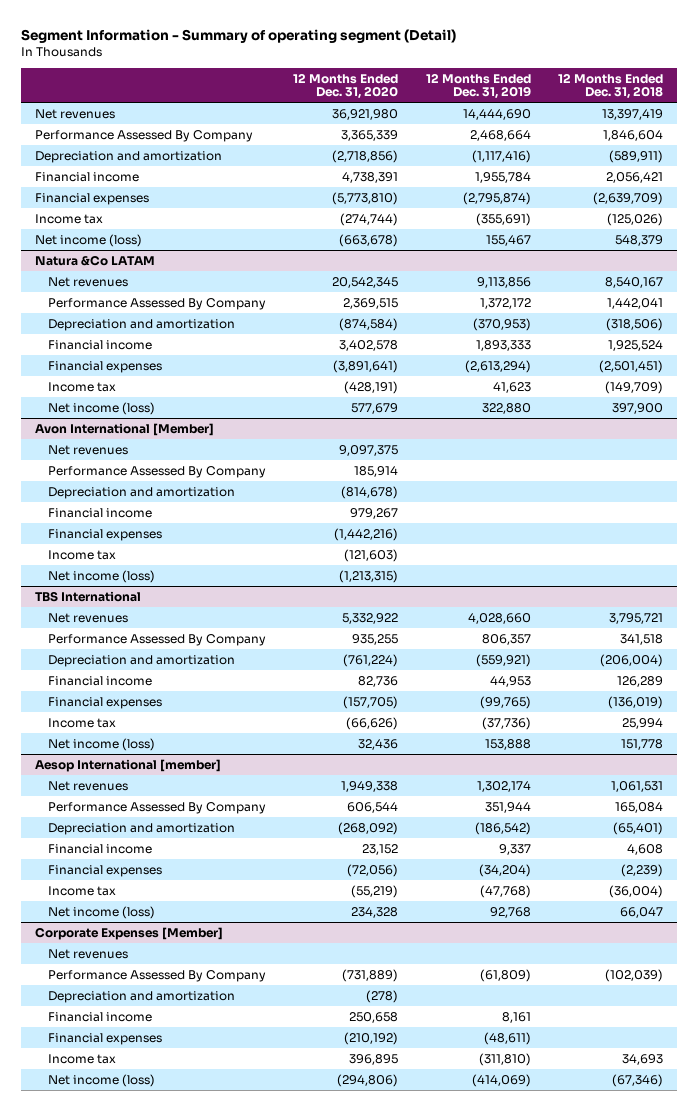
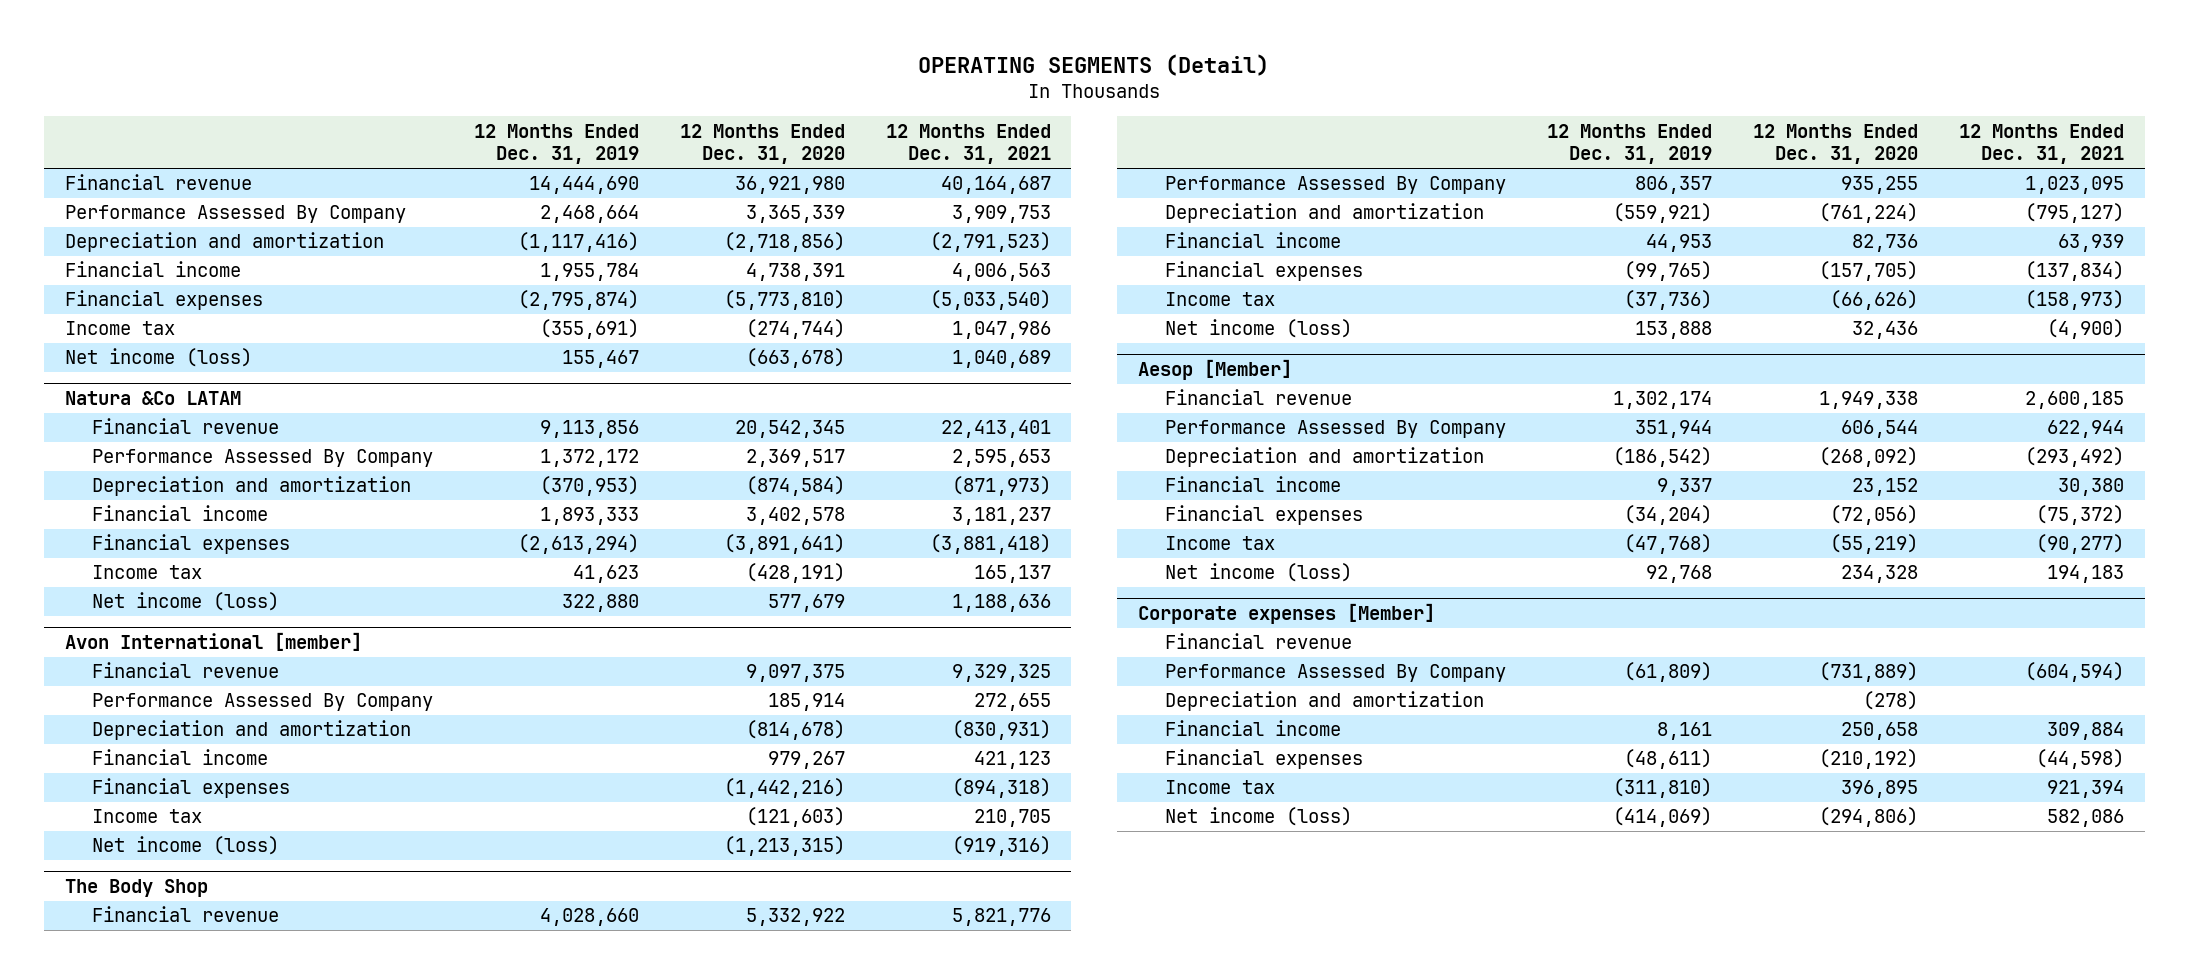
- Segment Information - Summary of operating segment (Detail)
+ OPERATING SEGMENTS (Detail)
- | 12 Months Ended Dec. 31, 2020 | 12 Months Ended Dec. 31, 2019 | 12 Months Ended Dec. 31, 2018
+ | 12 Months Ended Dec. 31, 2019 | 12 Months Ended Dec. 31, 2020 | 12 Months Ended Dec. 31, 2021
- Net revenues | 36,921,980 | 14,444,690 | 13,397,419
+ Financial revenue | 14,444,690 | 36,921,980 | 40,164,687
@ Natura &Co LATAM
- Net revenues | 20,542,345 | 9,113,856 | 8,540,167
- Performance Assessed By Company | 2,369,515 | 1,372,172 | 1,442,041
+ Financial revenue | 9,113,856 | 20,542,345 | 22,413,401
+ Performance Assessed By Company | 1,372,172 | 2,369,517 | 2,595,653
- Avon International [Member]
- Net revenues | 9,097,375 | |
+ Avon International [member]
+ Financial revenue | | 9,097,375 | 9,329,325
- TBS International
- Net revenues | 5,332,922 | 4,028,660 | 3,795,721
+ The Body Shop
+ Financial revenue | 4,028,660 | 5,332,922 | 5,821,776
- Aesop International [member]
- Net revenues | 1,949,338 | 1,302,174 | 1,061,531
+ Aesop [Member]
+ Financial revenue | 1,302,174 | 1,949,338 | 2,600,185
- Corporate Expenses [Member]
- Net revenues
+ Corporate expenses [Member]
+ Financial revenue

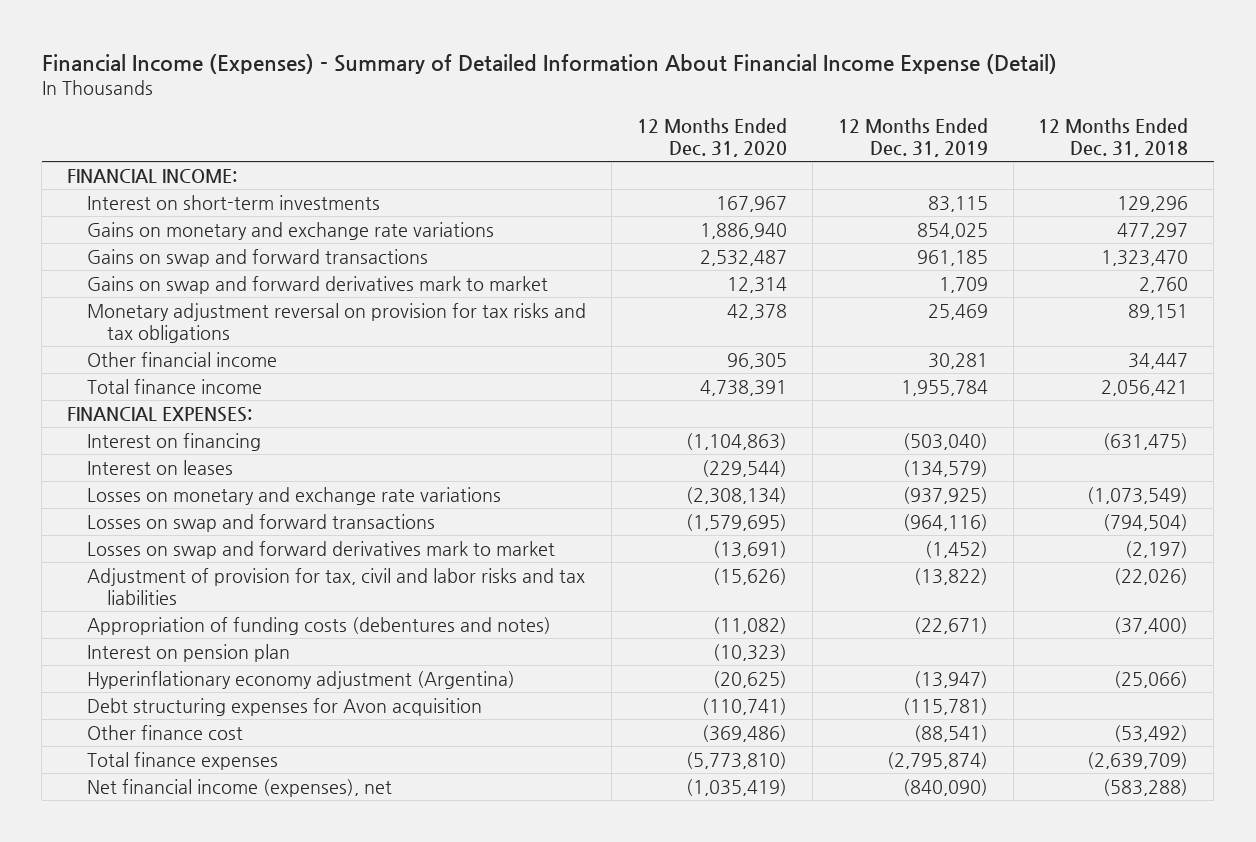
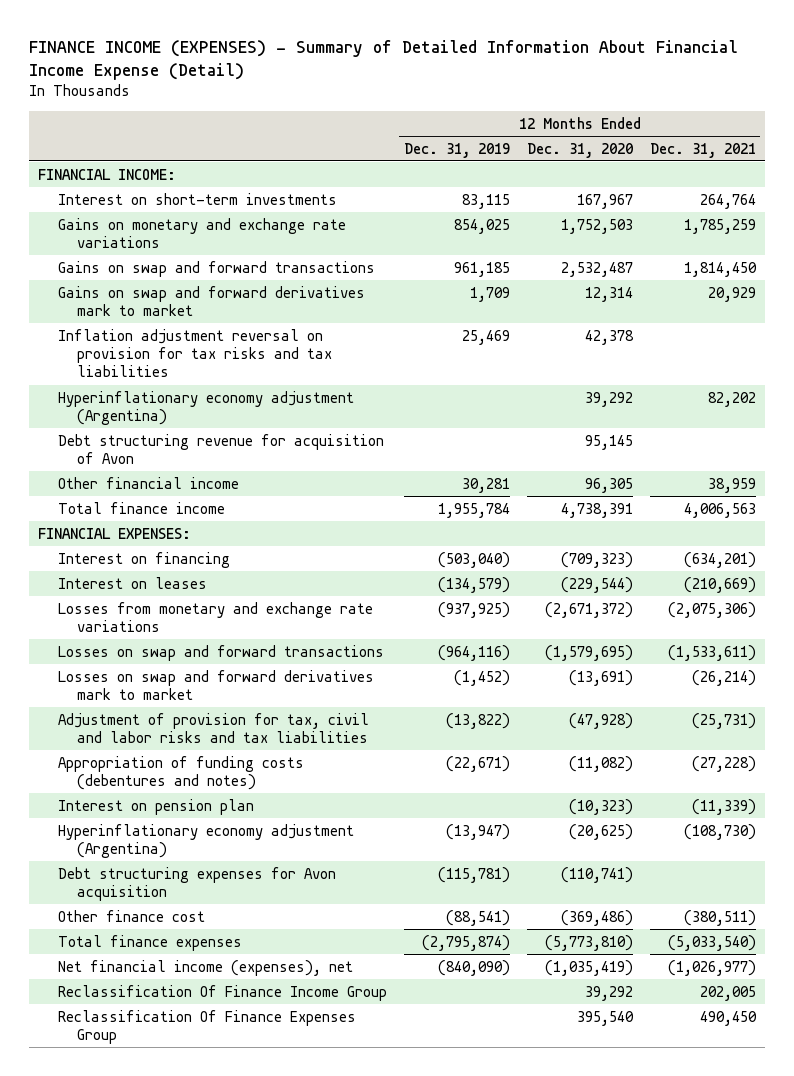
- Financial Income (Expenses) - Summary of Detailed Information About Financial Income Expense (Detail)
+ FINANCE INCOME (EXPENSES) - Summary of Detailed Information About Financial Income Expense (Detail)
- | 12 Months Ended Dec. 31, 2020 | 12 Months Ended Dec. 31, 2019 | 12 Months Ended Dec. 31, 2018
+ | 12 Months Ended Dec. 31, 2019 | 12 Months Ended Dec. 31, 2020 | 12 Months Ended Dec. 31, 2021
- Gains on monetary and exchange rate variations | 1,886,940 | 854,025 | 477,297
+ Gains on monetary and exchange rate variations | 854,025 | 1,752,503 | 1,785,259
- Monetary adjustment reversal on provision for tax risks and tax obligations | 42,378 | 25,469 | 89,151
+ Inflation adjustment reversal on provision for tax risks and tax liabilities | 25,469 | 42,378 |
+ Hyperinflationary economy adjustment (Argentina) | | 39,292 | 82,202
+ Debt structuring revenue for acquisition of Avon | | 95,145 |
- Interest on financing | (1,104,863) | (503,040) | (631,475)
+ Interest on financing | (503,040) | (709,323) | (634,201)
- Losses on monetary and exchange rate variations | (2,308,134) | (937,925) | (1,073,549)
+ Losses from monetary and exchange rate variations | (937,925) | (2,671,372) | (2,075,306)
- Adjustment of provision for tax, civil and labor risks and tax liabilities | (15,626) | (13,822) | (22,026)
+ Adjustment of provision for tax, civil and labor risks and tax liabilities | (13,822) | (47,928) | (25,731)
+ Reclassification Of Finance Income Group | | 39,292 | 202,005
+ Reclassification Of Finance Expenses Group | | 395,540 | 490,450

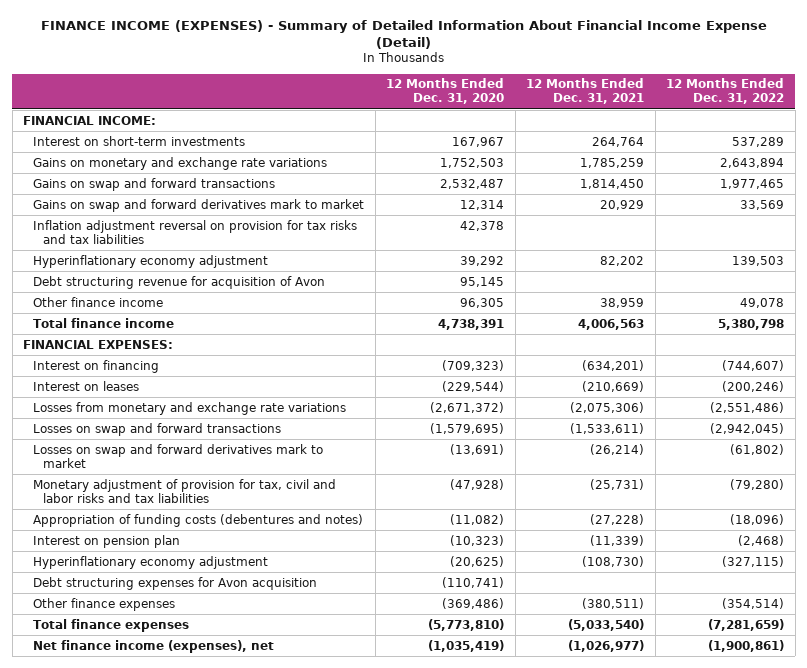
- | 12 Months Ended Dec. 31, 2019 | 12 Months Ended Dec. 31, 2020 | 12 Months Ended Dec. 31, 2021
+ | 12 Months Ended Dec. 31, 2020 | 12 Months Ended Dec. 31, 2021 | 12 Months Ended Dec. 31, 2022
- Hyperinflationary economy adjustment (Argentina) | | 39,292 | 82,202
+ Hyperinflationary economy adjustment | 39,292 | 82,202 | 139,503
- Other financial income | 30,281 | 96,305 | 38,959
+ Other finance income | 96,305 | 38,959 | 49,078
- Adjustment of provision for tax, civil and labor risks and tax liabilities | (13,822) | (47,928) | (25,731)
+ Monetary adjustment of provision for tax, civil and labor risks and tax liabilities | (47,928) | (25,731) | (79,280)
- Hyperinflationary economy adjustment (Argentina) | (13,947) | (20,625) | (108,730)
+ Hyperinflationary economy adjustment | (20,625) | (108,730) | (327,115)
- Other finance cost | (88,541) | (369,486) | (380,511)
+ Other finance expenses | (369,486) | (380,511) | (354,514)
- Net financial income (expenses), net | (840,090) | (1,035,419) | (1,026,977)
- Reclassification Of Finance Income Group | | 39,292 | 202,005
- Reclassification Of Finance Expenses Group | | 395,540 | 490,450
+ Net finance income (expenses), net | (1,035,419) | (1,026,977) | (1,900,861)

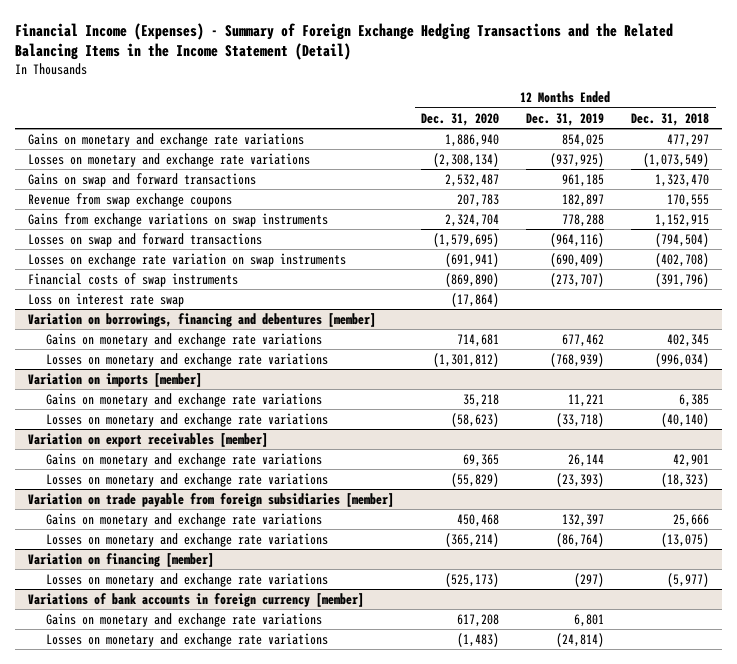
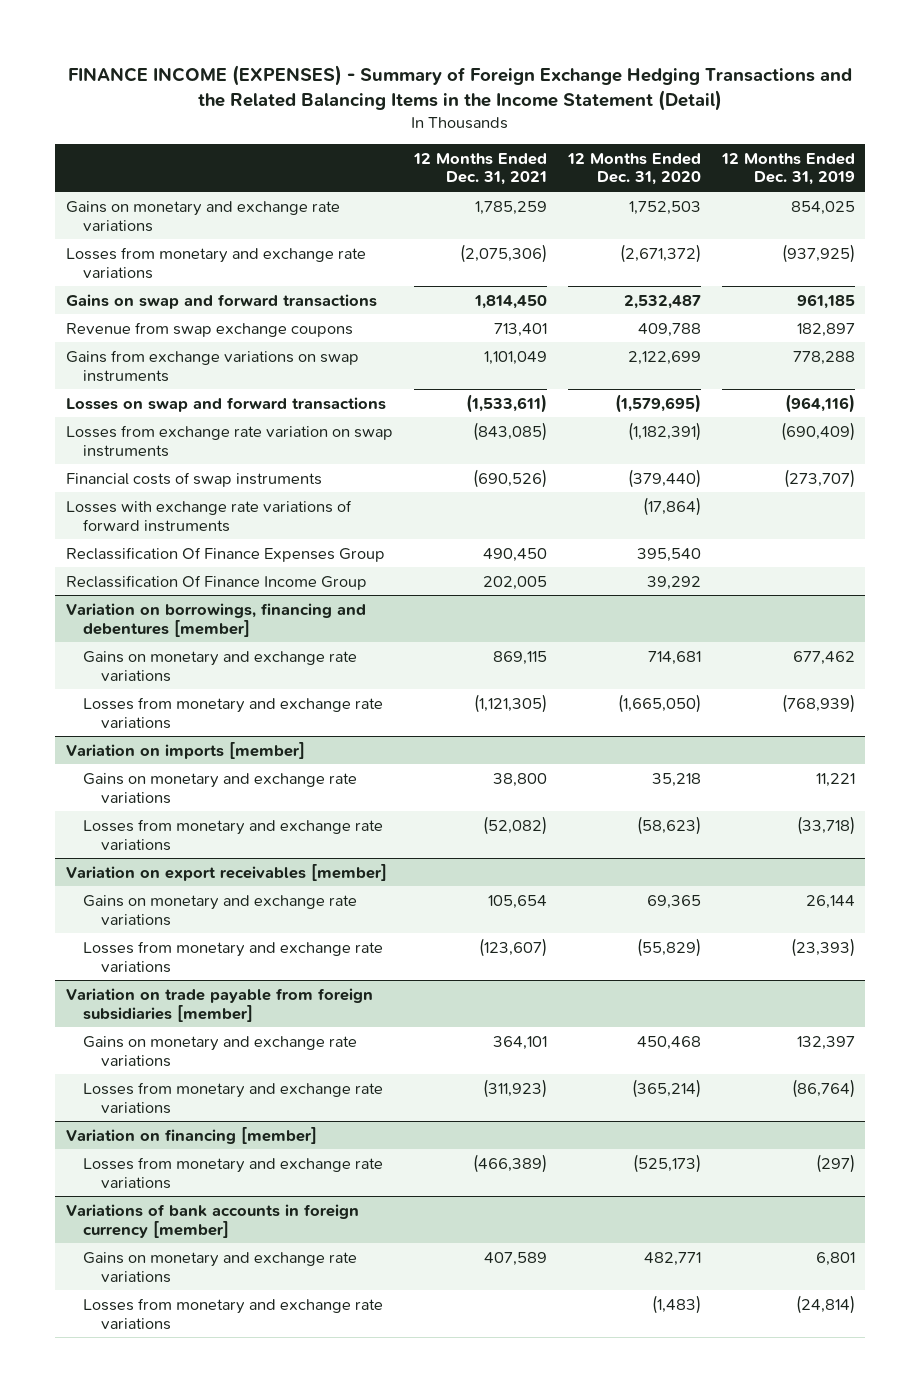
- Financial Income (Expenses) - Summary of Foreign Exchange Hedging Transactions and the Related Balancing Items in the Income Statement (Detail)
+ FINANCE INCOME (EXPENSES) - Summary of Foreign Exchange Hedging Transactions and the Related Balancing Items in the Income Statement (Detail)
- | 12 Months Ended Dec. 31, 2020 | 12 Months Ended Dec. 31, 2019 | 12 Months Ended Dec. 31, 2018
+ | 12 Months Ended Dec. 31, 2021 | 12 Months Ended Dec. 31, 2020 | 12 Months Ended Dec. 31, 2019
- Gains on monetary and exchange rate variations | 1,886,940 | 854,025 | 477,297
- Losses on monetary and exchange rate variations | (2,308,134) | (937,925) | (1,073,549)
+ Gains on monetary and exchange rate variations | 1,785,259 | 1,752,503 | 854,025
+ Losses from monetary and exchange rate variations | (2,075,306) | (2,671,372) | (937,925)
- Revenue from swap exchange coupons | 207,783 | 182,897 | 170,555
- Gains from exchange variations on swap instruments | 2,324,704 | 778,288 | 1,152,915
+ Revenue from swap exchange coupons | 713,401 | 409,788 | 182,897
+ Gains from exchange variations on swap instruments | 1,101,049 | 2,122,699 | 778,288
- Losses on exchange rate variation on swap instruments | (691,941) | (690,409) | (402,708)
- Financial costs of swap instruments | (869,890) | (273,707) | (391,796)
- Loss on interest rate swap | (17,864) | |
+ Losses from exchange rate variation on swap instruments | (843,085) | (1,182,391) | (690,409)
+ Financial costs of swap instruments | (690,526) | (379,440) | (273,707)
+ Losses with exchange rate variations of forward instruments | | (17,864) |
+ Reclassification Of Finance Expenses Group | 490,450 | 395,540 |
+ Reclassification Of Finance Income Group | 202,005 | 39,292 |
@ Variation on borrowings, financing and debentures [member]
- Losses on monetary and exchange rate variations | (1,301,812) | (768,939) | (996,034)
+ Losses from monetary and exchange rate variations | (1,121,305) | (1,665,050) | (768,939)
@ Variation on imports [member]
- Losses on monetary and exchange rate variations | (58,623) | (33,718) | (40,140)
+ Losses from monetary and exchange rate variations | (52,082) | (58,623) | (33,718)
@ Variation on export receivables [member]
- Losses on monetary and exchange rate variations | (55,829) | (23,393) | (18,323)
+ Losses from monetary and exchange rate variations | (123,607) | (55,829) | (23,393)
@ Variation on trade payable from foreign subsidiaries [member]
- Losses on monetary and exchange rate variations | (365,214) | (86,764) | (13,075)
+ Losses from monetary and exchange rate variations | (311,923) | (365,214) | (86,764)
@ Variation on financing [member]
- Losses on monetary and exchange rate variations | (525,173) | (297) | (5,977)
+ Losses from monetary and exchange rate variations | (466,389) | (525,173) | (297)
@ Variations of bank accounts in foreign currency [member]
- Gains on monetary and exchange rate variations | 617,208 | 6,801 |
- Losses on monetary and exchange rate variations | (1,483) | (24,814) |
+ Gains on monetary and exchange rate variations | 407,589 | 482,771 | 6,801
+ Losses from monetary and exchange rate variations | | (1,483) | (24,814)

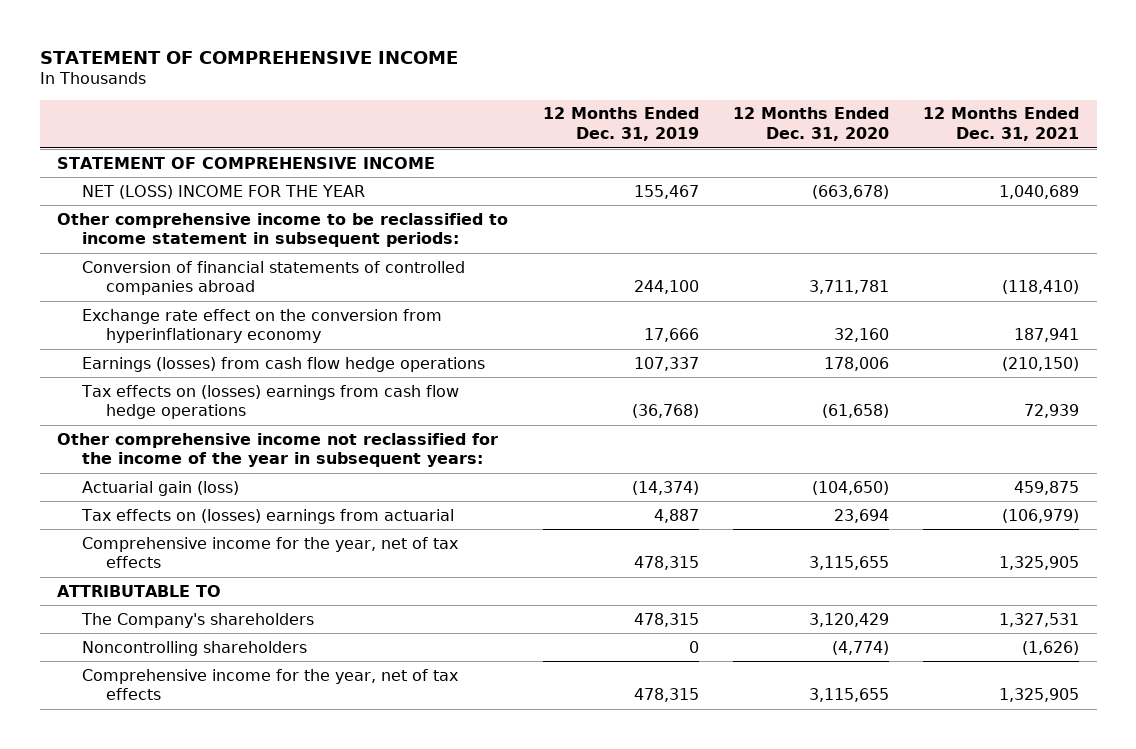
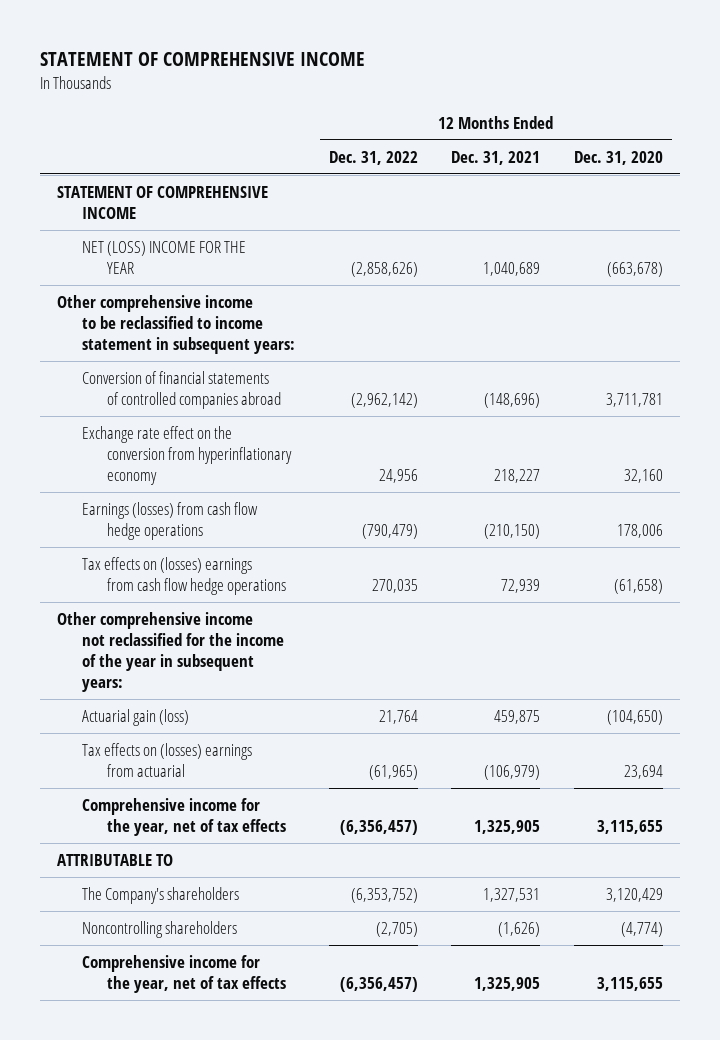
- | 12 Months Ended Dec. 31, 2019 | 12 Months Ended Dec. 31, 2020 | 12 Months Ended Dec. 31, 2021
+ | 12 Months Ended Dec. 31, 2022 | 12 Months Ended Dec. 31, 2021 | 12 Months Ended Dec. 31, 2020
- Other comprehensive income to be reclassified to income statement in subsequent periods:
- Conversion of financial statements of controlled companies abroad | 244,100 | 3,711,781 | (118,410)
- Exchange rate effect on the conversion from hyperinflationary economy | 17,666 | 32,160 | 187,941
+ Other comprehensive income to be reclassified to income statement in subsequent years:
+ Conversion of financial statements of controlled companies abroad | (2,962,142) | (148,696) | 3,711,781
+ Exchange rate effect on the conversion from hyperinflationary economy | 24,956 | 218,227 | 32,160

